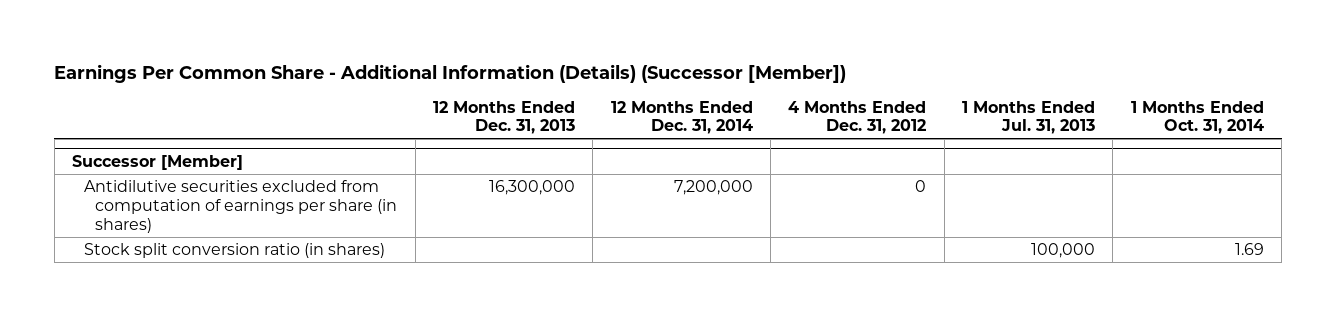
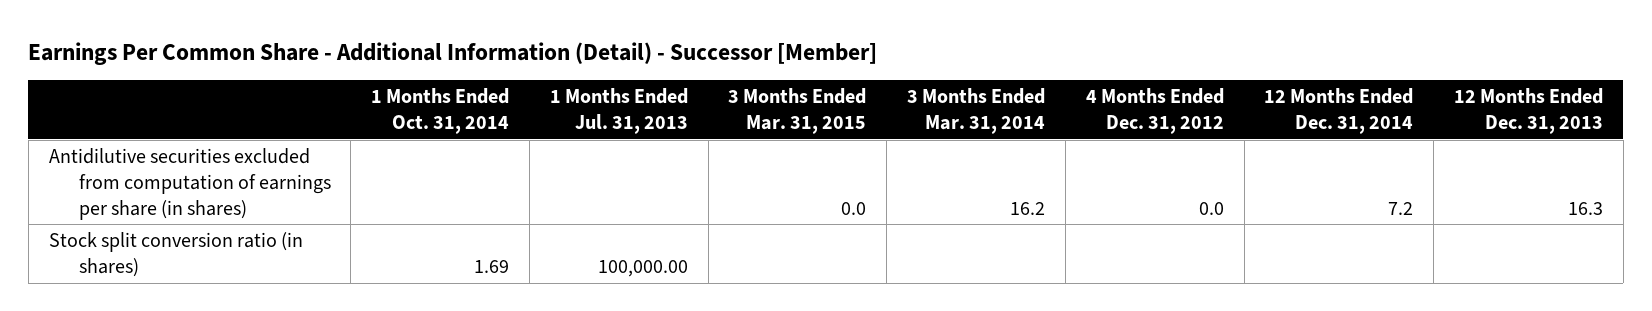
- Earnings Per Common Share - Additional Information (Details) (Successor [Member])
+ Earnings Per Common Share - Additional Information (Detail) - Successor [Member]
- | 12 Months Ended Dec. 31, 2013 | 12 Months Ended Dec. 31, 2014 | 4 Months Ended Dec. 31, 2012 | 1 Months Ended Jul. 31, 2013 | 1 Months Ended Oct. 31, 2014
+ | 1 Months Ended Oct. 31, 2014 | 1 Months Ended Jul. 31, 2013 | 3 Months Ended Mar. 31, 2015 | 3 Months Ended Mar. 31, 2014 | 4 Months Ended Dec. 31, 2012 | 12 Months Ended Dec. 31, 2014 | 12 Months Ended Dec. 31, 2013
- Successor [Member]
- Antidilutive securities excluded from computation of earnings per share (in shares) | 16,300,000 | 7,200,000 | 0 | |
- Stock split conversion ratio (in shares) | | | | 100,000 | 1.69
+ Antidilutive securities excluded from computation of earnings per share (in shares) | | | 0.0 | 16.2 | 0.0 | 7.2 | 16.3
+ Stock split conversion ratio (in shares) | 1.69 | 100,000.00 | | | | |

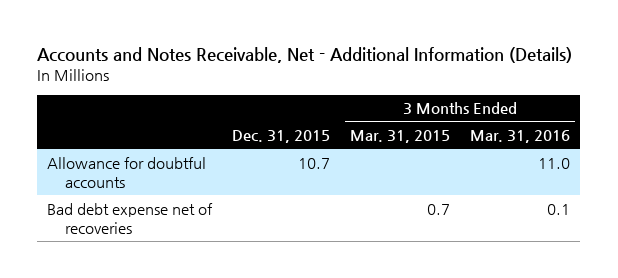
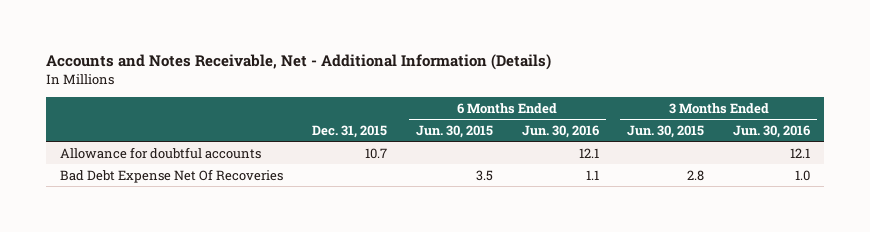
- | Dec. 31, 2015 | 3 Months Ended Mar. 31, 2015 | 3 Months Ended Mar. 31, 2016
+ | Dec. 31, 2015 | 6 Months Ended Jun. 30, 2015 | 6 Months Ended Jun. 30, 2016 | 3 Months Ended Jun. 30, 2015 | 3 Months Ended Jun. 30, 2016
- Bad debt expense net of recoveries | | 0.7 | 0.1
+ Bad Debt Expense Net Of Recoveries | | 3.5 | 1.1 | 2.8 | 1.0

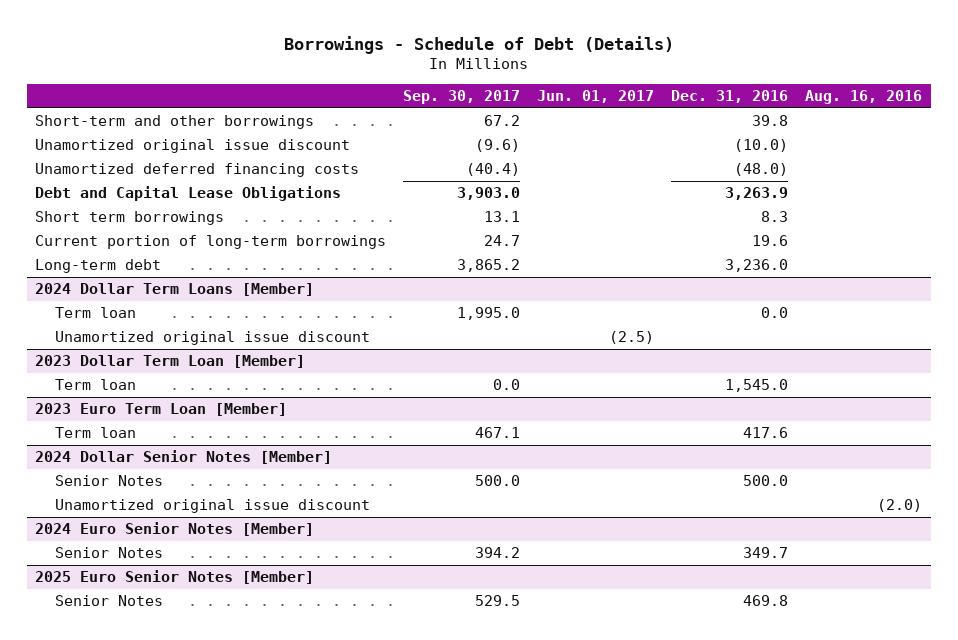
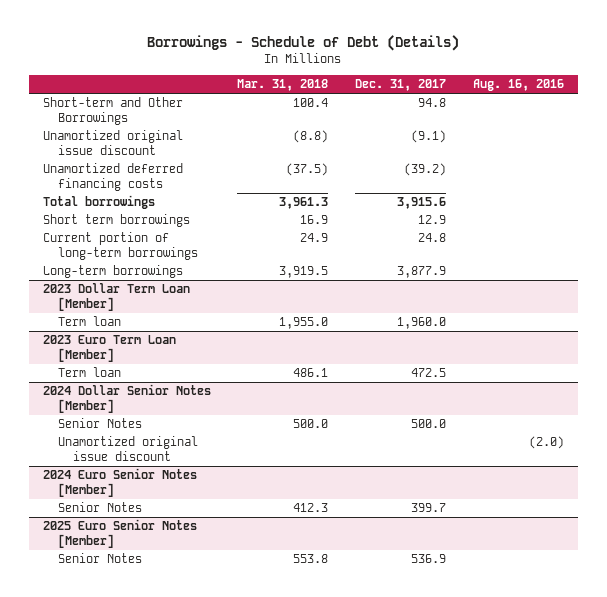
- | Sep. 30, 2017 | Jun. 01, 2017 | Dec. 31, 2016 | Aug. 16, 2016
+ | Mar. 31, 2018 | Dec. 31, 2017 | Aug. 16, 2016
- Short-term and other borrowings | 67.2 | | 39.8 |
+ Short-term and Other Borrowings | 100.4 | 94.8 |
- Debt and Capital Lease Obligations | 3,903.0 | | 3,263.9 |
+ Total borrowings | 3,961.3 | 3,915.6 |
- Long-term debt | 3,865.2 | | 3,236.0 |
- 2024 Dollar Term Loans [Member]
- Term loan | 1,995.0 | | 0.0 |
- Unamortized original issue discount | | (2.5) | |
+ Long-term borrowings | 3,919.5 | 3,877.9 |

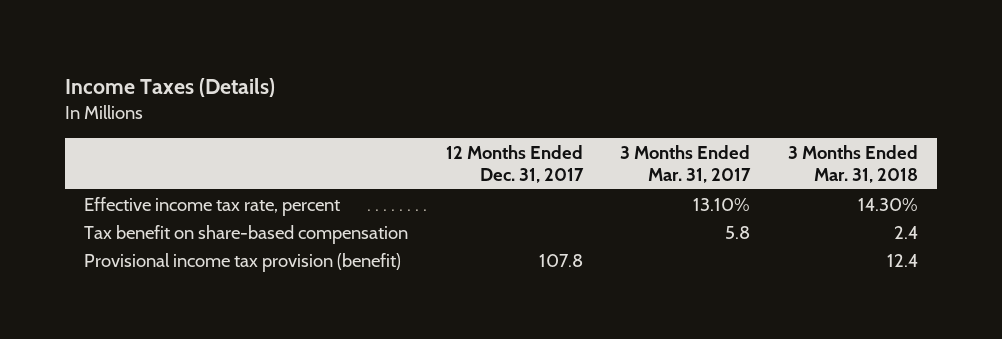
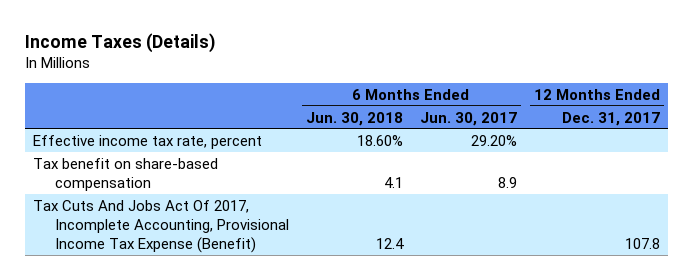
- | 12 Months Ended Dec. 31, 2017 | 3 Months Ended Mar. 31, 2017 | 3 Months Ended Mar. 31, 2018
+ | 6 Months Ended Jun. 30, 2018 | 6 Months Ended Jun. 30, 2017 | 12 Months Ended Dec. 31, 2017
- Provisional income tax provision (benefit) | 107.8 | | 12.4
+ Tax Cuts And Jobs Act Of 2017, Incomplete Accounting, Provisional Income Tax Expense (Benefit) | 12.4 | | 107.8

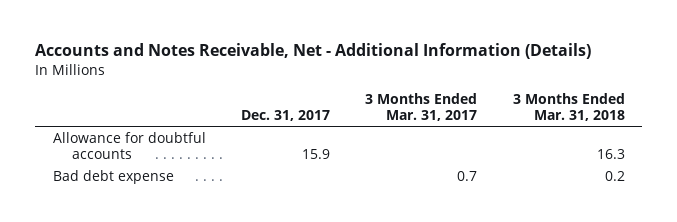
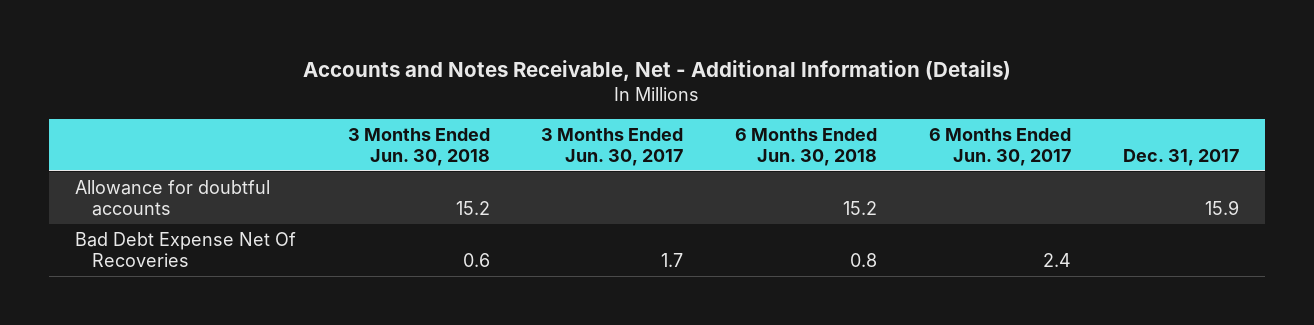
- | Dec. 31, 2017 | 3 Months Ended Mar. 31, 2017 | 3 Months Ended Mar. 31, 2018
+ | 3 Months Ended Jun. 30, 2018 | 3 Months Ended Jun. 30, 2017 | 6 Months Ended Jun. 30, 2018 | 6 Months Ended Jun. 30, 2017 | Dec. 31, 2017
- Bad debt expense | | 0.7 | 0.2
+ Bad Debt Expense Net Of Recoveries | 0.6 | 1.7 | 0.8 | 2.4 |

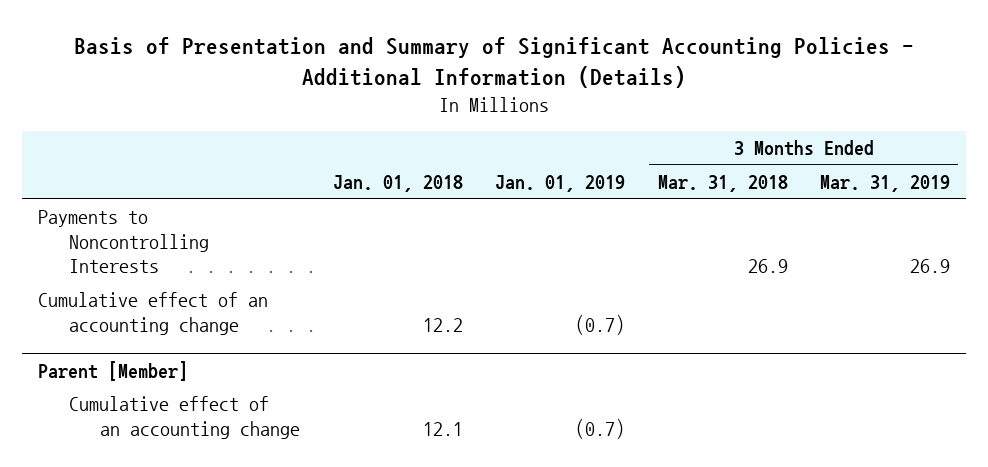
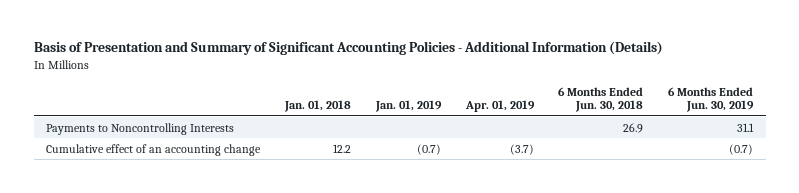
- | Jan. 01, 2018 | Jan. 01, 2019 | 3 Months Ended Mar. 31, 2018 | 3 Months Ended Mar. 31, 2019
+ | Jan. 01, 2018 | Jan. 01, 2019 | Apr. 01, 2019 | 6 Months Ended Jun. 30, 2018 | 6 Months Ended Jun. 30, 2019
- Parent [Member]
- Cumulative effect of an accounting change | 12.1 | (0.7) | |

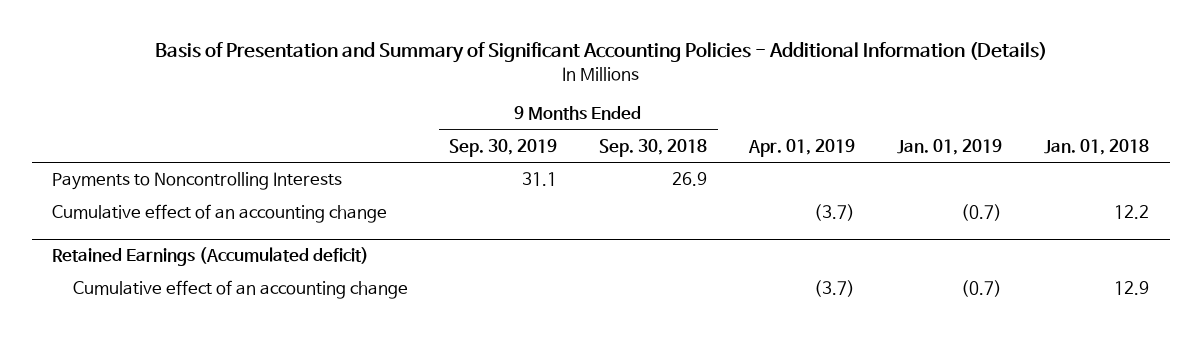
- | Jan. 01, 2018 | Jan. 01, 2019 | Apr. 01, 2019 | 6 Months Ended Jun. 30, 2018 | 6 Months Ended Jun. 30, 2019
+ | 9 Months Ended Sep. 30, 2019 | 9 Months Ended Sep. 30, 2018 | Apr. 01, 2019 | Jan. 01, 2019 | Jan. 01, 2018
+ Retained Earnings (Accumulated deficit)
+ Cumulative effect of an accounting change | | | (3.7) | (0.7) | 12.9

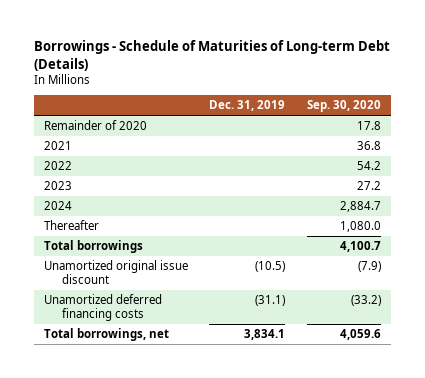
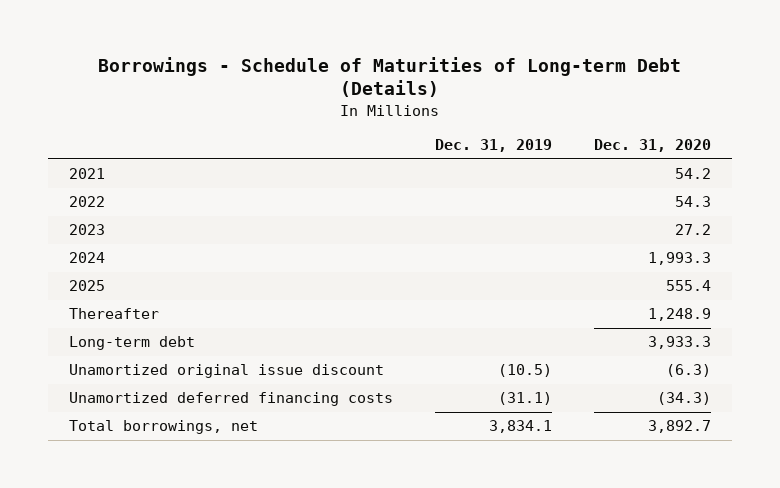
- | Dec. 31, 2019 | Sep. 30, 2020
+ | Dec. 31, 2019 | Dec. 31, 2020
- Remainder of 2020 | | 17.8
+ 2025 | | 555.4
- Total borrowings | | 4,100.7
+ Long-term debt | | 3,933.3

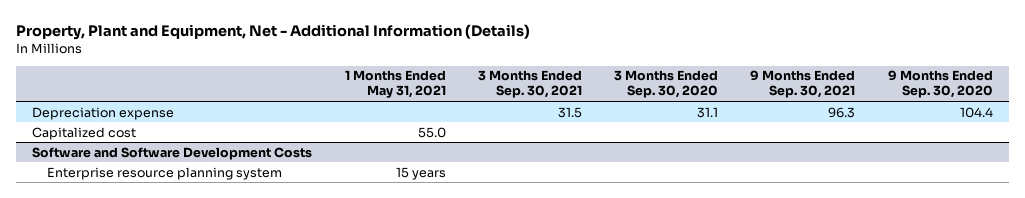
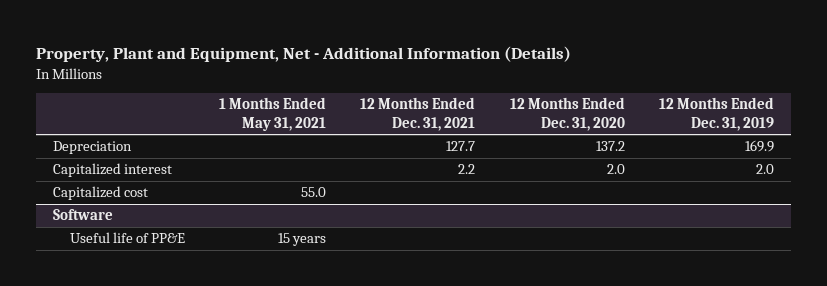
- | 1 Months Ended May 31, 2021 | 3 Months Ended Sep. 30, 2021 | 3 Months Ended Sep. 30, 2020 | 9 Months Ended Sep. 30, 2021 | 9 Months Ended Sep. 30, 2020
+ | 1 Months Ended May 31, 2021 | 12 Months Ended Dec. 31, 2021 | 12 Months Ended Dec. 31, 2020 | 12 Months Ended Dec. 31, 2019
- Depreciation expense | | 31.5 | 31.1 | 96.3 | 104.4
+ Depreciation | | 127.7 | 137.2 | 169.9
+ Capitalized interest | | 2.2 | 2.0 | 2.0
- Software and Software Development Costs
- Enterprise resource planning system | 15 years | | | |
+ Software
+ Useful life of PP&E | 15 years | | |

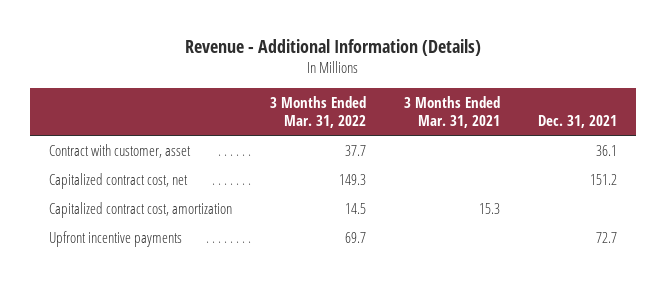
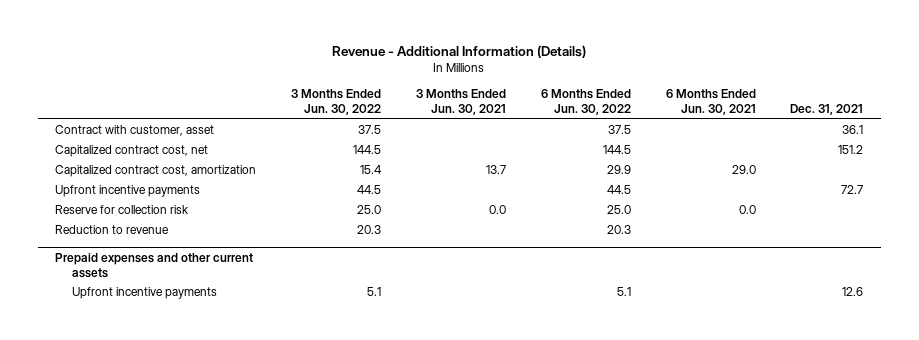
- | 3 Months Ended Mar. 31, 2022 | 3 Months Ended Mar. 31, 2021 | Dec. 31, 2021
+ | 3 Months Ended Jun. 30, 2022 | 3 Months Ended Jun. 30, 2021 | 6 Months Ended Jun. 30, 2022 | 6 Months Ended Jun. 30, 2021 | Dec. 31, 2021
+ Reserve for collection risk | 25.0 | 0.0 | 25.0 | 0.0 |
+ Reduction to revenue | 20.3 | | 20.3 | |
+ Prepaid expenses and other current assets
+ Upfront incentive payments | 5.1 | | 5.1 | | 12.6

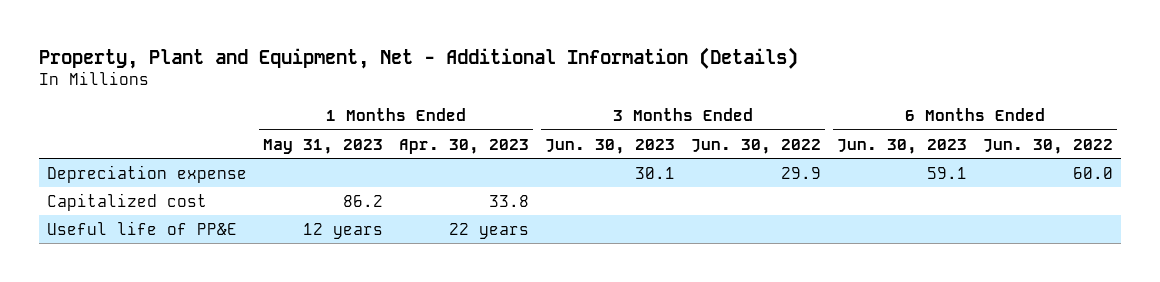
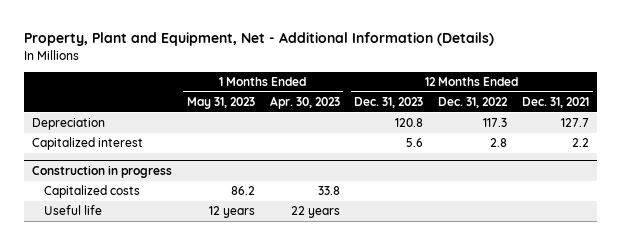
- | 1 Months Ended May 31, 2023 | 1 Months Ended Apr. 30, 2023 | 3 Months Ended Jun. 30, 2023 | 3 Months Ended Jun. 30, 2022 | 6 Months Ended Jun. 30, 2023 | 6 Months Ended Jun. 30, 2022
+ | 1 Months Ended May 31, 2023 | 1 Months Ended Apr. 30, 2023 | 12 Months Ended Dec. 31, 2023 | 12 Months Ended Dec. 31, 2022 | 12 Months Ended Dec. 31, 2021
- Depreciation expense | | | 30.1 | 29.9 | 59.1 | 60.0
- Capitalized cost | 86.2 | 33.8 | | | |
- Useful life of PP&E | 12 years | 22 years | | | |
+ Depreciation | | | 120.8 | 117.3 | 127.7
+ Capitalized interest | | | 5.6 | 2.8 | 2.2
+ Construction in progress
+ Capitalized costs | 86.2 | 33.8 | | |
+ Useful life | 12 years | 22 years | | |

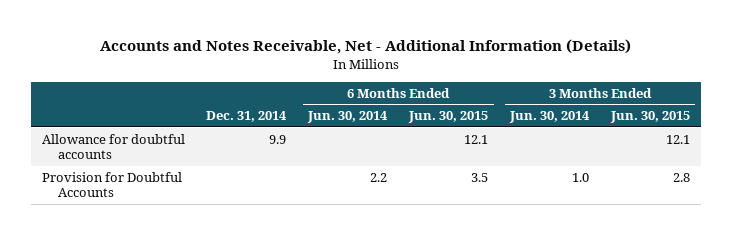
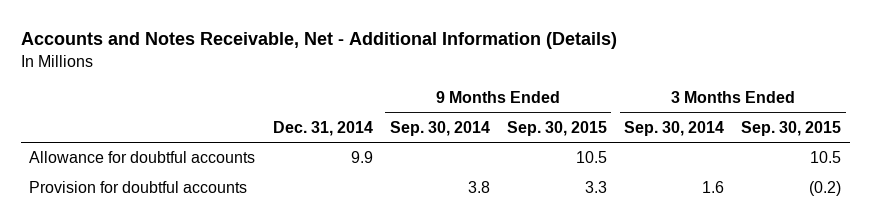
- | Dec. 31, 2014 | 6 Months Ended Jun. 30, 2014 | 6 Months Ended Jun. 30, 2015 | 3 Months Ended Jun. 30, 2014 | 3 Months Ended Jun. 30, 2015
+ | Dec. 31, 2014 | 9 Months Ended Sep. 30, 2014 | 9 Months Ended Sep. 30, 2015 | 3 Months Ended Sep. 30, 2014 | 3 Months Ended Sep. 30, 2015
- Provision for Doubtful Accounts | | 2.2 | 3.5 | 1.0 | 2.8
+ Provision for doubtful accounts | | 3.8 | 3.3 | 1.6 | (0.2)

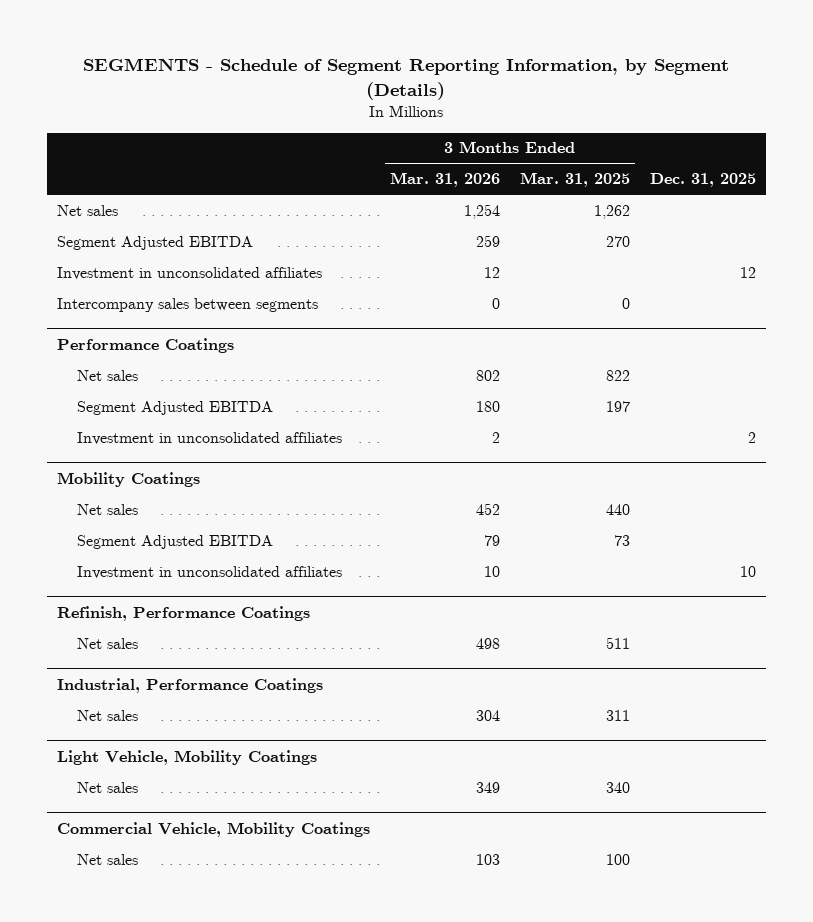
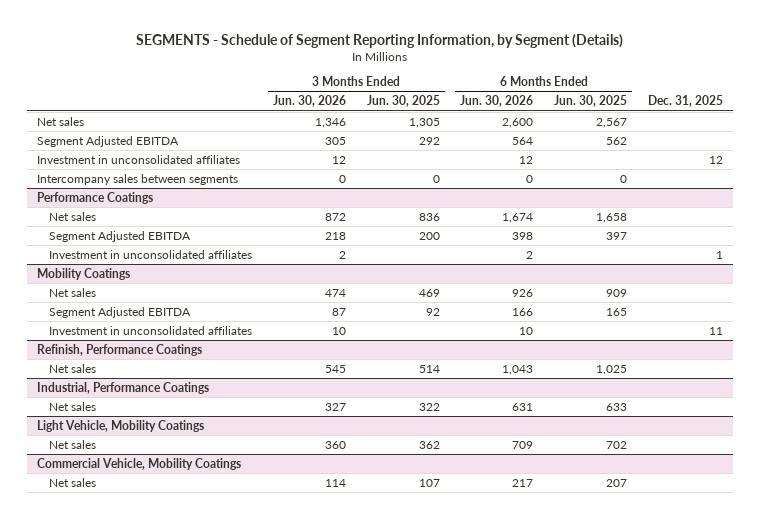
- | 3 Months Ended Mar. 31, 2026 | 3 Months Ended Mar. 31, 2025 | Dec. 31, 2025
+ | 3 Months Ended Jun. 30, 2026 | 3 Months Ended Jun. 30, 2025 | 6 Months Ended Jun. 30, 2026 | 6 Months Ended Jun. 30, 2025 | Dec. 31, 2025
@ Performance Coatings
- Investment in unconsolidated affiliates | 2 | | 2
+ Investment in unconsolidated affiliates | 2 | | 2 | | 1
@ Mobility Coatings
- Investment in unconsolidated affiliates | 10 | | 10
+ Investment in unconsolidated affiliates | 10 | | 10 | | 11

